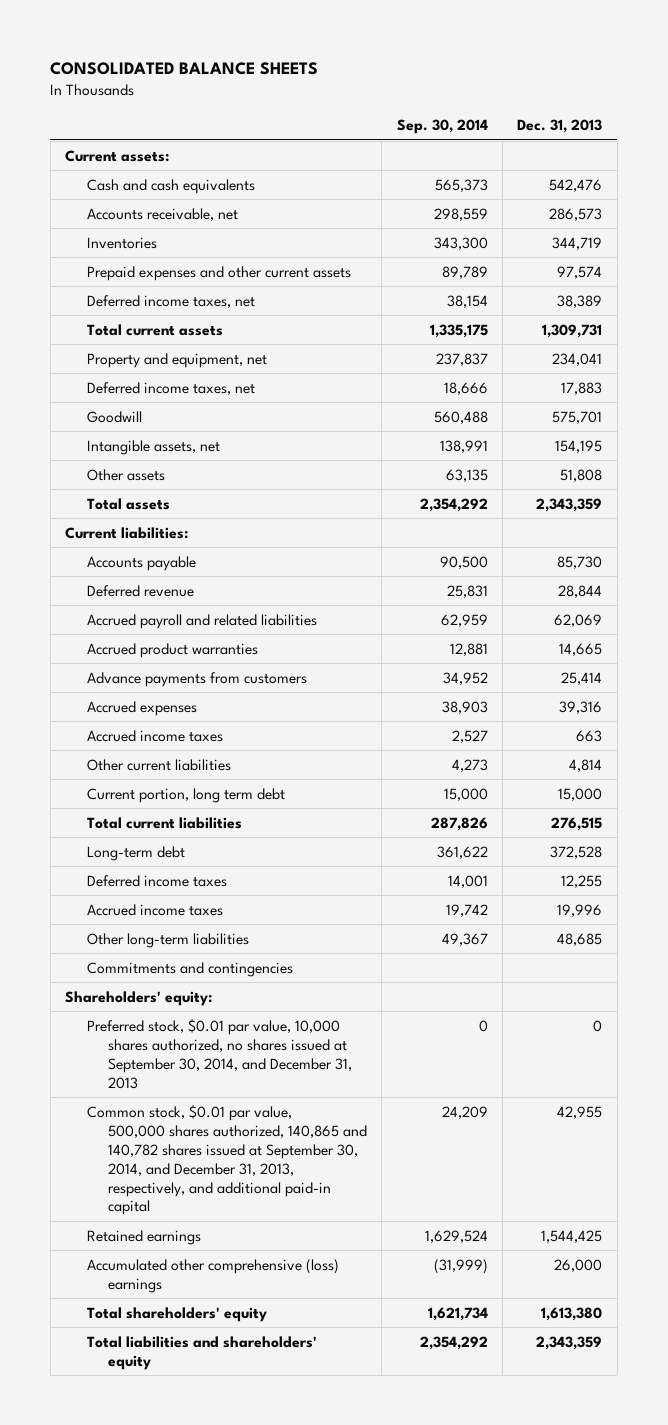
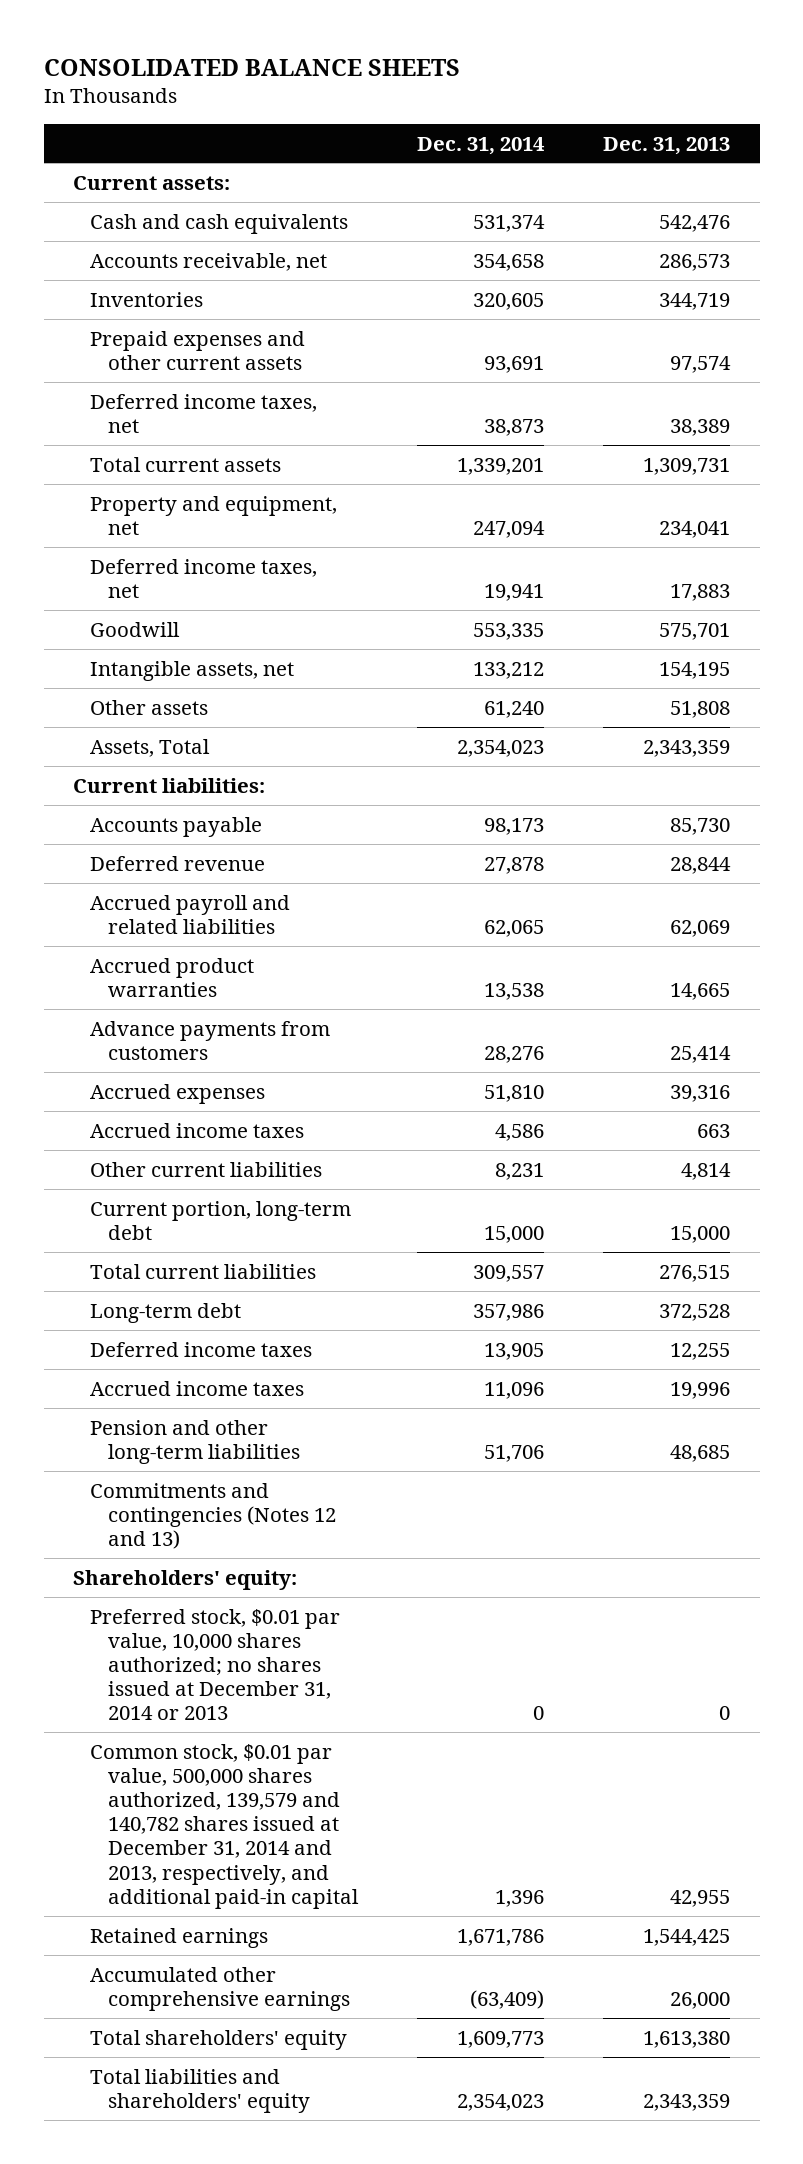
- | Sep. 30, 2014 | Dec. 31, 2013
+ | Dec. 31, 2014 | Dec. 31, 2013
- Total assets | 2,354,292 | 2,343,359
+ Assets, Total | 2,354,023 | 2,343,359
- Current portion, long term debt | 15,000 | 15,000
+ Current portion, long-term debt | 15,000 | 15,000
- Other long-term liabilities | 49,367 | 48,685
- Commitments and contingencies
+ Pension and other long-term liabilities | 51,706 | 48,685
+ Commitments and contingencies (Notes 12 and 13)
- Preferred stock, $0.01 par value, 10,000 shares authorized, no shares issued at September 30, 2014, and December 31, 2013 | 0 | 0
- Common stock, $0.01 par value, 500,000 shares authorized, 140,865 and 140,782 shares issued at September 30, 2014, and December 31, 2013, respectively, and additional paid-in capital | 24,209 | 42,955
+ Preferred stock, $0.01 par value, 10,000 shares authorized; no shares issued at December 31, 2014 or 2013 | 0 | 0
+ Common stock, $0.01 par value, 500,000 shares authorized, 139,579 and 140,782 shares issued at December 31, 2014 and 2013, respectively, and additional paid-in capital | 1,396 | 42,955
- Accumulated other comprehensive (loss) earnings | (31,999) | 26,000
+ Accumulated other comprehensive earnings | (63,409) | 26,000

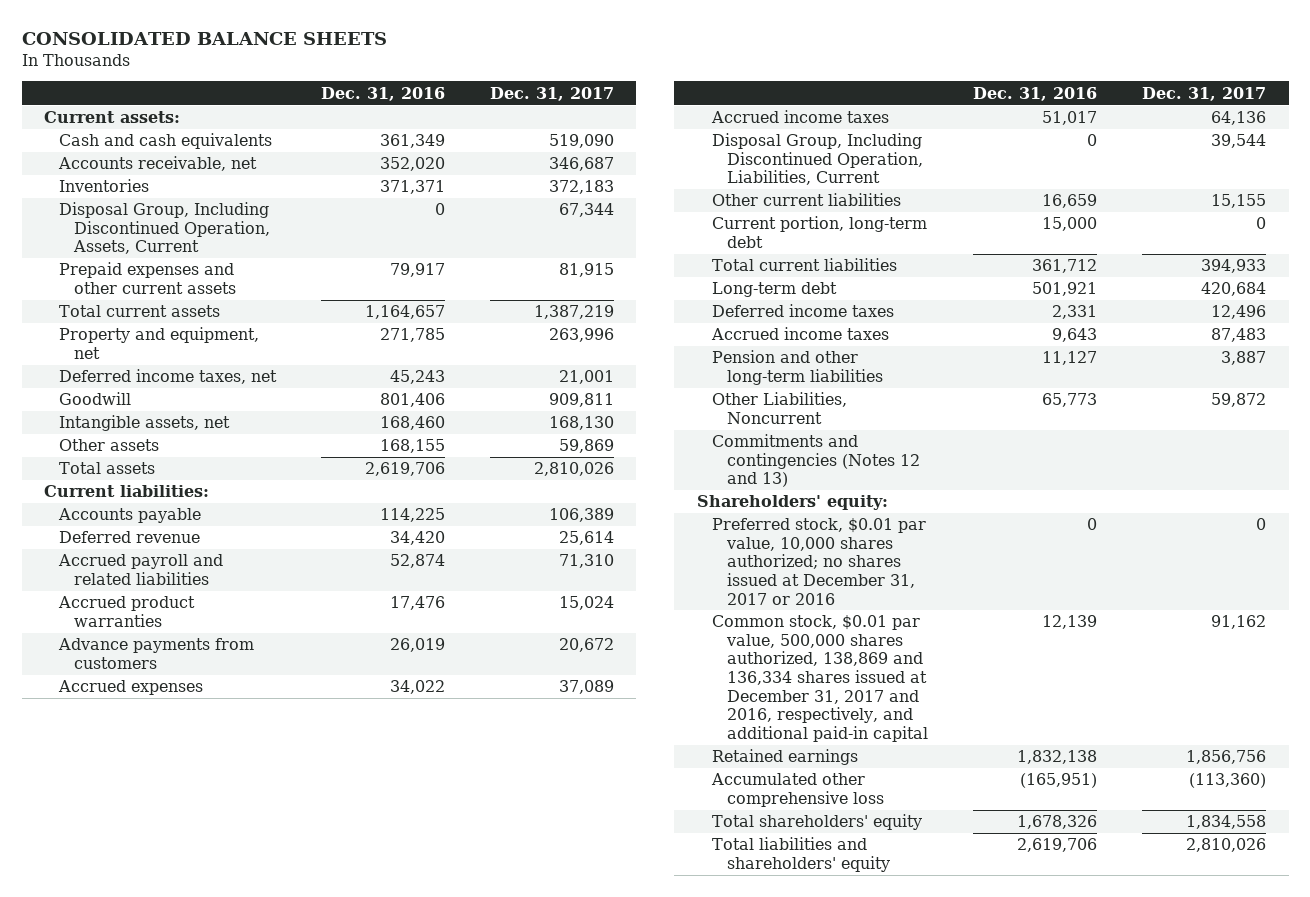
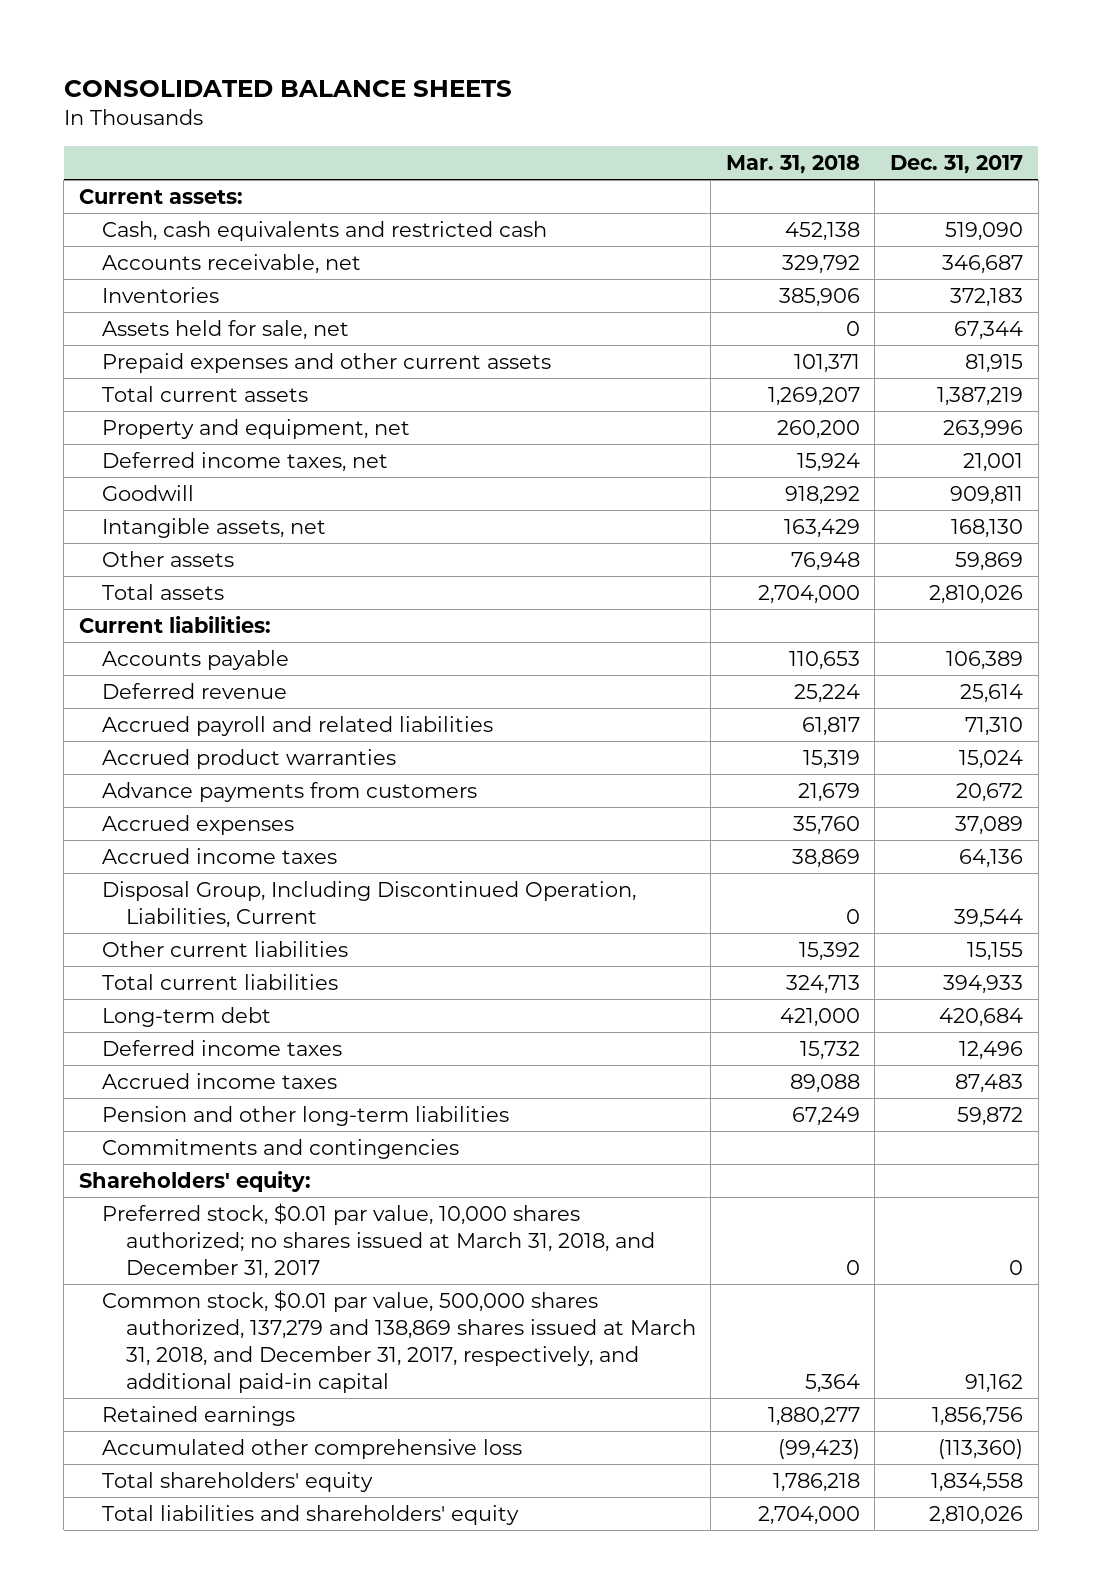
- | Dec. 31, 2016 | Dec. 31, 2017
+ | Mar. 31, 2018 | Dec. 31, 2017
- Cash and cash equivalents | 361,349 | 519,090
+ Cash, cash equivalents and restricted cash | 452,138 | 519,090
- Disposal Group, Including Discontinued Operation, Assets, Current | 0 | 67,344
+ Assets held for sale, net | 0 | 67,344
- Current portion, long-term debt | 15,000 | 0
- Pension and other long-term liabilities | 11,127 | 3,887
- Other Liabilities, Noncurrent | 65,773 | 59,872
- Commitments and contingencies (Notes 12 and 13)
+ Pension and other long-term liabilities | 67,249 | 59,872
+ Commitments and contingencies
- Preferred stock, $0.01 par value, 10,000 shares authorized; no shares issued at December 31, 2017 or 2016 | 0 | 0
- Common stock, $0.01 par value, 500,000 shares authorized, 138,869 and 136,334 shares issued at December 31, 2017 and 2016, respectively, and additional paid-in capital | 12,139 | 91,162
+ Preferred stock, $0.01 par value, 10,000 shares authorized; no shares issued at March 31, 2018, and December 31, 2017 | 0 | 0
+ Common stock, $0.01 par value, 500,000 shares authorized, 137,279 and 138,869 shares issued at March 31, 2018, and December 31, 2017, respectively, and additional paid-in capital | 5,364 | 91,162

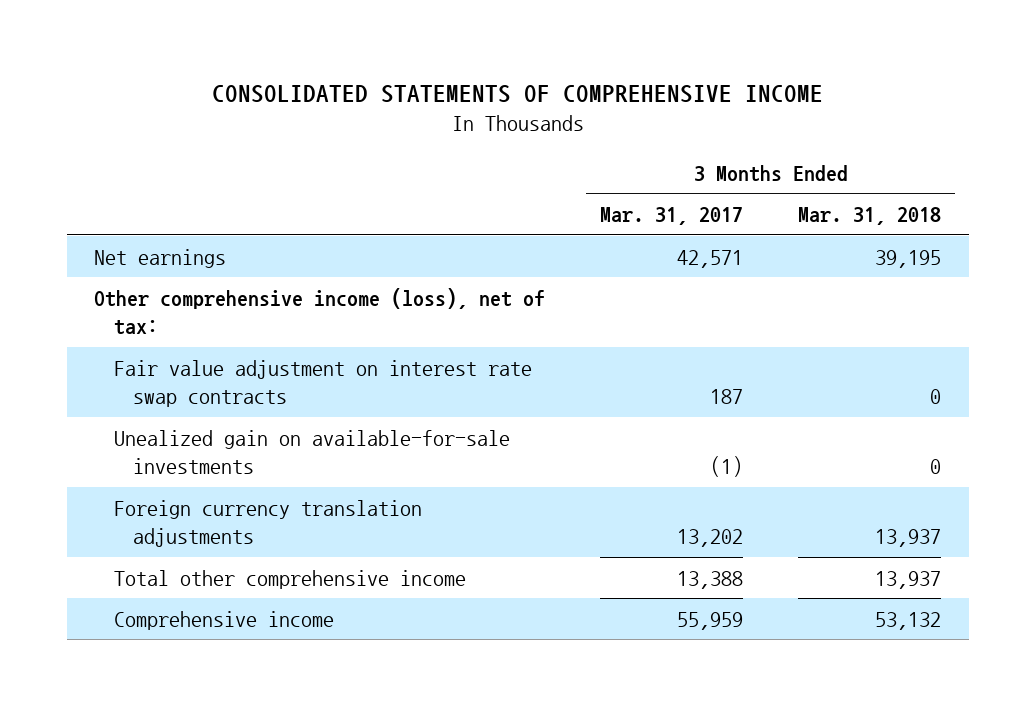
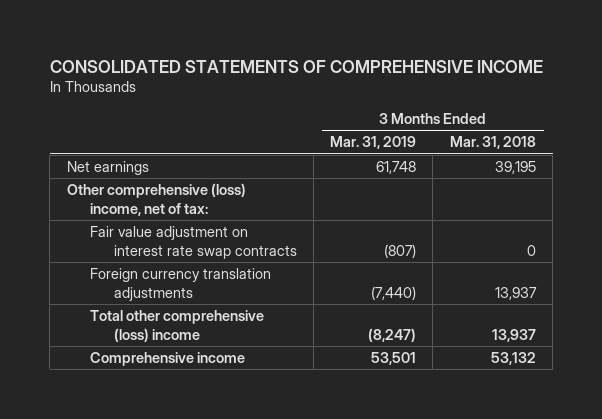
- | 3 Months Ended Mar. 31, 2017 | 3 Months Ended Mar. 31, 2018
+ | 3 Months Ended Mar. 31, 2019 | 3 Months Ended Mar. 31, 2018
- Other comprehensive income (loss), net of tax:
+ Other comprehensive (loss) income, net of tax:
- Unealized gain on available-for-sale investments | (1) | 0
- Total other comprehensive income | 13,388 | 13,937
+ Total other comprehensive (loss) income | (8,247) | 13,937

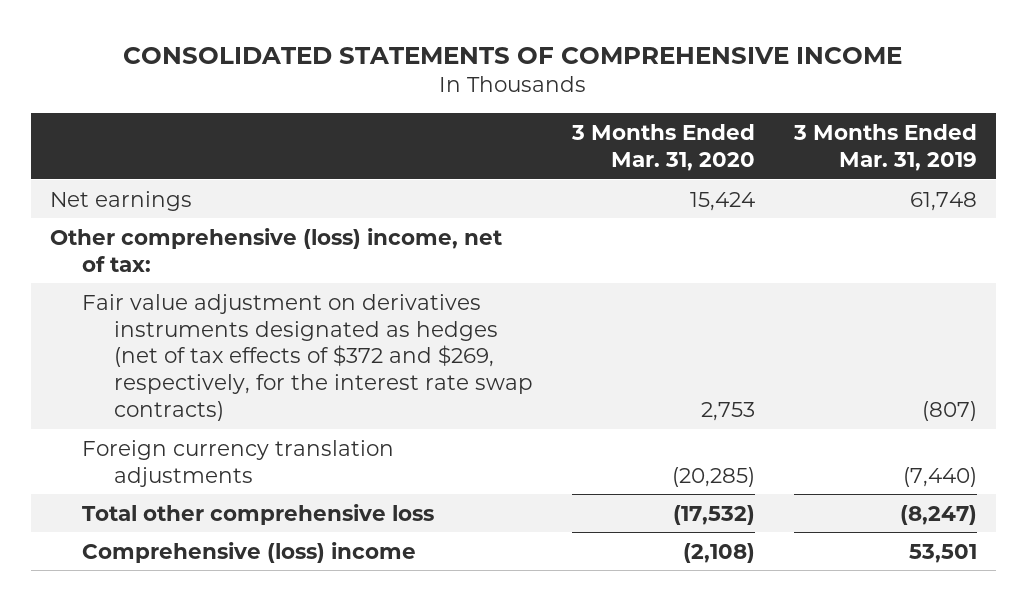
- | 3 Months Ended Mar. 31, 2019 | 3 Months Ended Mar. 31, 2018
+ | 3 Months Ended Mar. 31, 2020 | 3 Months Ended Mar. 31, 2019
- Fair value adjustment on interest rate swap contracts | (807) | 0
+ Fair value adjustment on derivatives instruments designated as hedges (net of tax effects of $372 and $269, respectively, for the interest rate swap contracts) | 2,753 | (807)
- Total other comprehensive (loss) income | (8,247) | 13,937
- Comprehensive income | 53,501 | 53,132
+ Total other comprehensive loss | (17,532) | (8,247)
+ Comprehensive (loss) income | (2,108) | 53,501

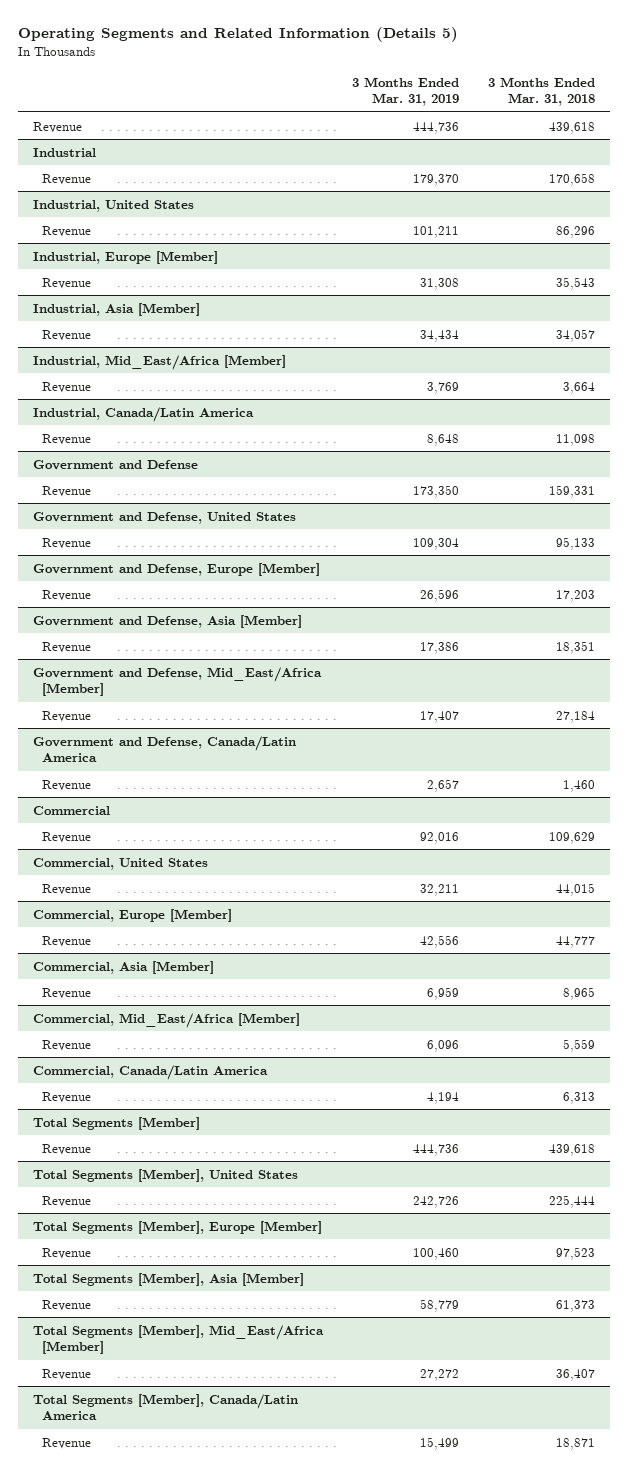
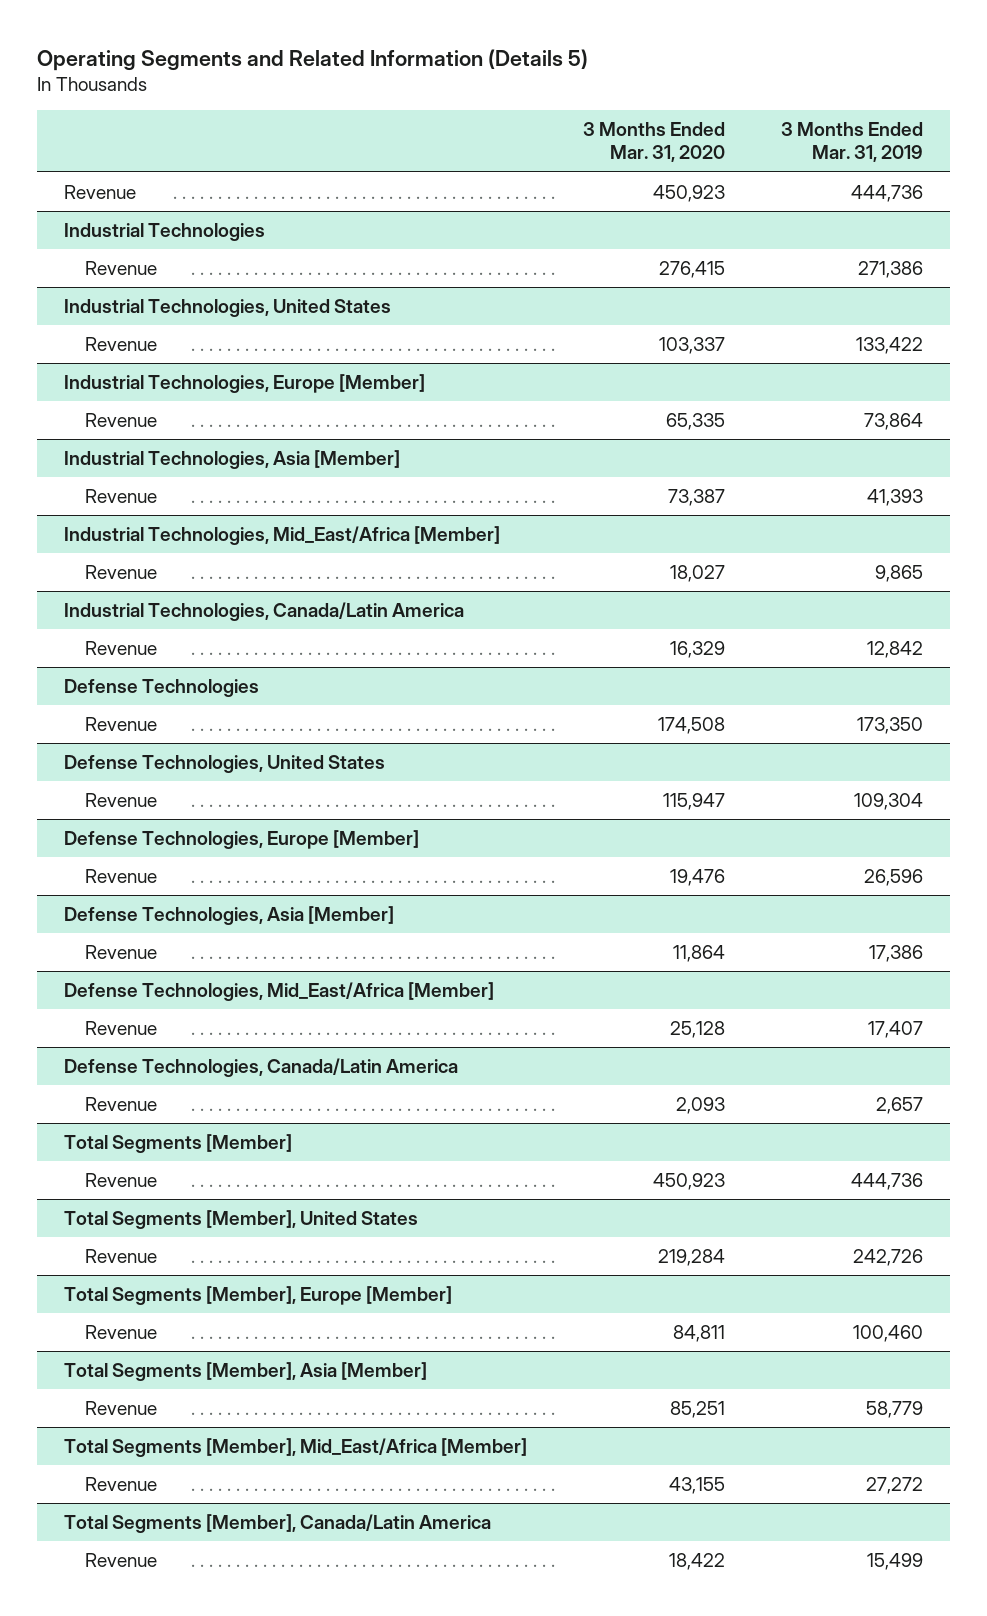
- | 3 Months Ended Mar. 31, 2019 | 3 Months Ended Mar. 31, 2018
+ | 3 Months Ended Mar. 31, 2020 | 3 Months Ended Mar. 31, 2019
- Industrial
- Revenue | 179,370 | 170,658
- Industrial, United States
- Revenue | 101,211 | 86,296
- Industrial, Europe [Member]
- Revenue | 31,308 | 35,543
- Industrial, Asia [Member]
- Revenue | 34,434 | 34,057
- Industrial, Mid_East/Africa [Member]
- Revenue | 3,769 | 3,664
- Industrial, Canada/Latin America
- Revenue | 8,648 | 11,098
- Government and Defense
+ Industrial Technologies
+ Revenue | 276,415 | 271,386
+ Industrial Technologies, United States
+ Revenue | 103,337 | 133,422
+ Industrial Technologies, Europe [Member]
+ Revenue | 65,335 | 73,864
+ Industrial Technologies, Asia [Member]
+ Revenue | 73,387 | 41,393
+ Industrial Technologies, Mid_East/Africa [Member]
+ Revenue | 18,027 | 9,865
+ Industrial Technologies, Canada/Latin America
+ Revenue | 16,329 | 12,842
+ Defense Technologies
- Government and Defense, United States
+ Defense Technologies, United States
- Government and Defense, Europe [Member]
+ Defense Technologies, Europe [Member]
- Government and Defense, Asia [Member]
+ Defense Technologies, Asia [Member]
- Government and Defense, Mid_East/Africa [Member]
+ Defense Technologies, Mid_East/Africa [Member]
- Government and Defense, Canada/Latin America
+ Defense Technologies, Canada/Latin America
- Commercial
- Revenue | 92,016 | 109,629
- Commercial, United States
- Revenue | 32,211 | 44,015
- Commercial, Europe [Member]
- Revenue | 42,556 | 44,777
- Commercial, Asia [Member]
- Revenue | 6,959 | 8,965
- Commercial, Mid_East/Africa [Member]
- Revenue | 6,096 | 5,559
- Commercial, Canada/Latin America
- Revenue | 4,194 | 6,313

